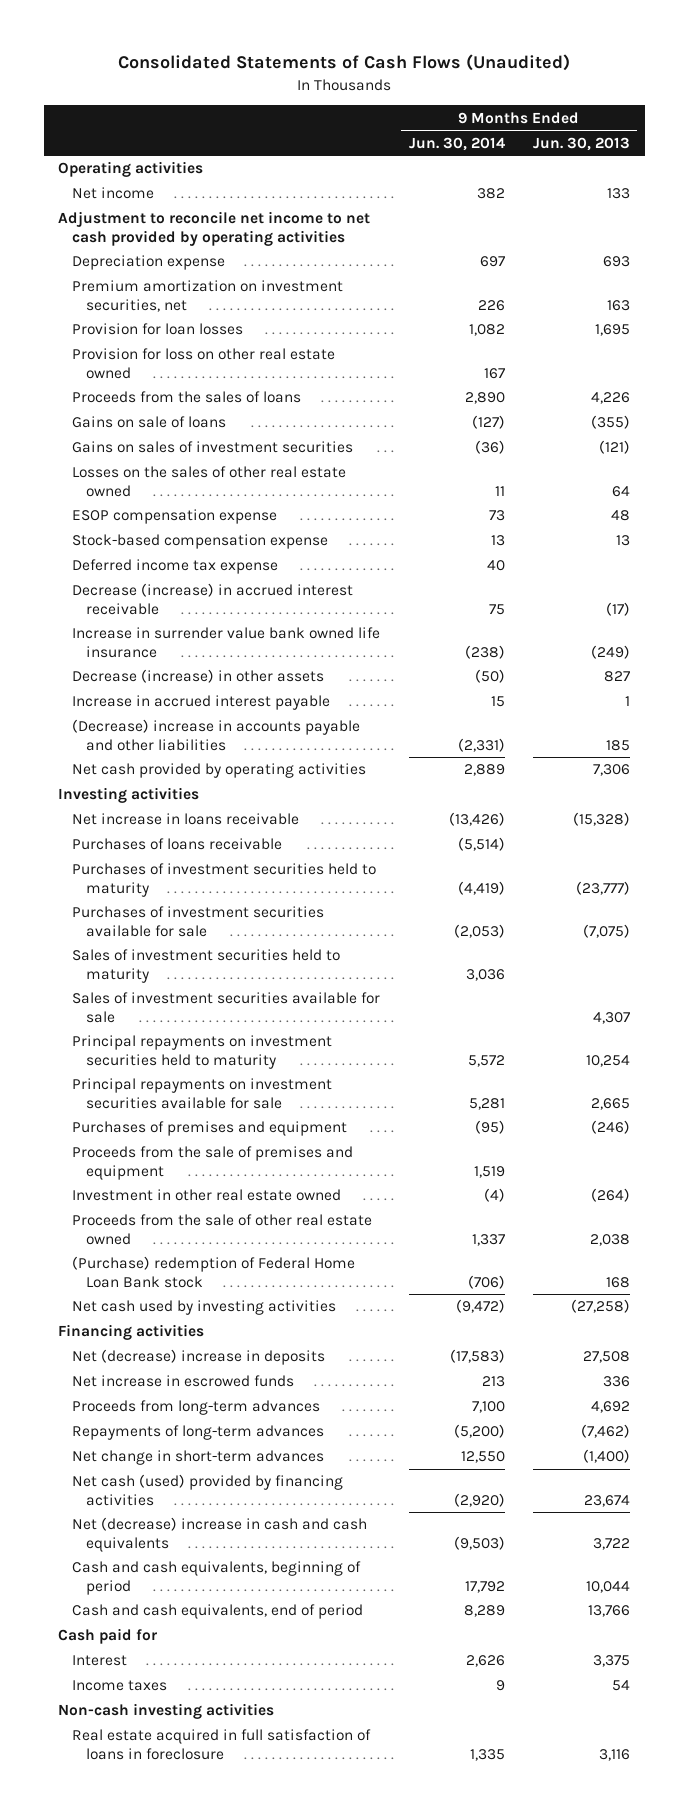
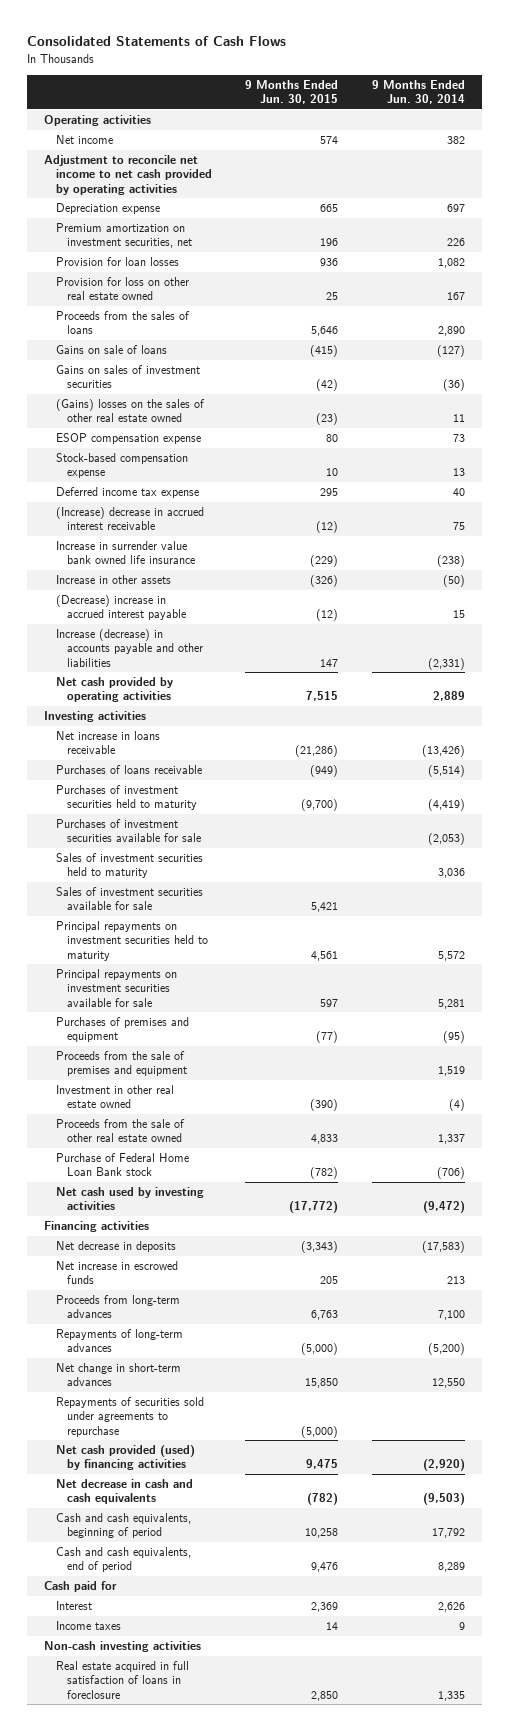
- Consolidated Statements of Cash Flows (Unaudited)
+ Consolidated Statements of Cash Flows
- | 9 Months Ended Jun. 30, 2014 | 9 Months Ended Jun. 30, 2013
+ | 9 Months Ended Jun. 30, 2015 | 9 Months Ended Jun. 30, 2014
- Losses on the sales of other real estate owned | 11 | 64
+ (Gains) losses on the sales of other real estate owned | (23) | 11
- Decrease (increase) in accrued interest receivable | 75 | (17)
+ (Increase) decrease in accrued interest receivable | (12) | 75
- Decrease (increase) in other assets | (50) | 827
- Increase in accrued interest payable | 15 | 1
- (Decrease) increase in accounts payable and other liabilities | (2,331) | 185
+ Increase in other assets | (326) | (50)
+ (Decrease) increase in accrued interest payable | (12) | 15
+ Increase (decrease) in accounts payable and other liabilities | 147 | (2,331)
- (Purchase) redemption of Federal Home Loan Bank stock | (706) | 168
+ Purchase of Federal Home Loan Bank stock | (782) | (706)
- Net (decrease) increase in deposits | (17,583) | 27,508
+ Net decrease in deposits | (3,343) | (17,583)
- Net cash (used) provided by financing activities | (2,920) | 23,674
- Net (decrease) increase in cash and cash equivalents | (9,503) | 3,722
+ Repayments of securities sold under agreements to repurchase | (5,000) |
+ Net cash provided (used) by financing activities | 9,475 | (2,920)
+ Net decrease in cash and cash equivalents | (782) | (9,503)

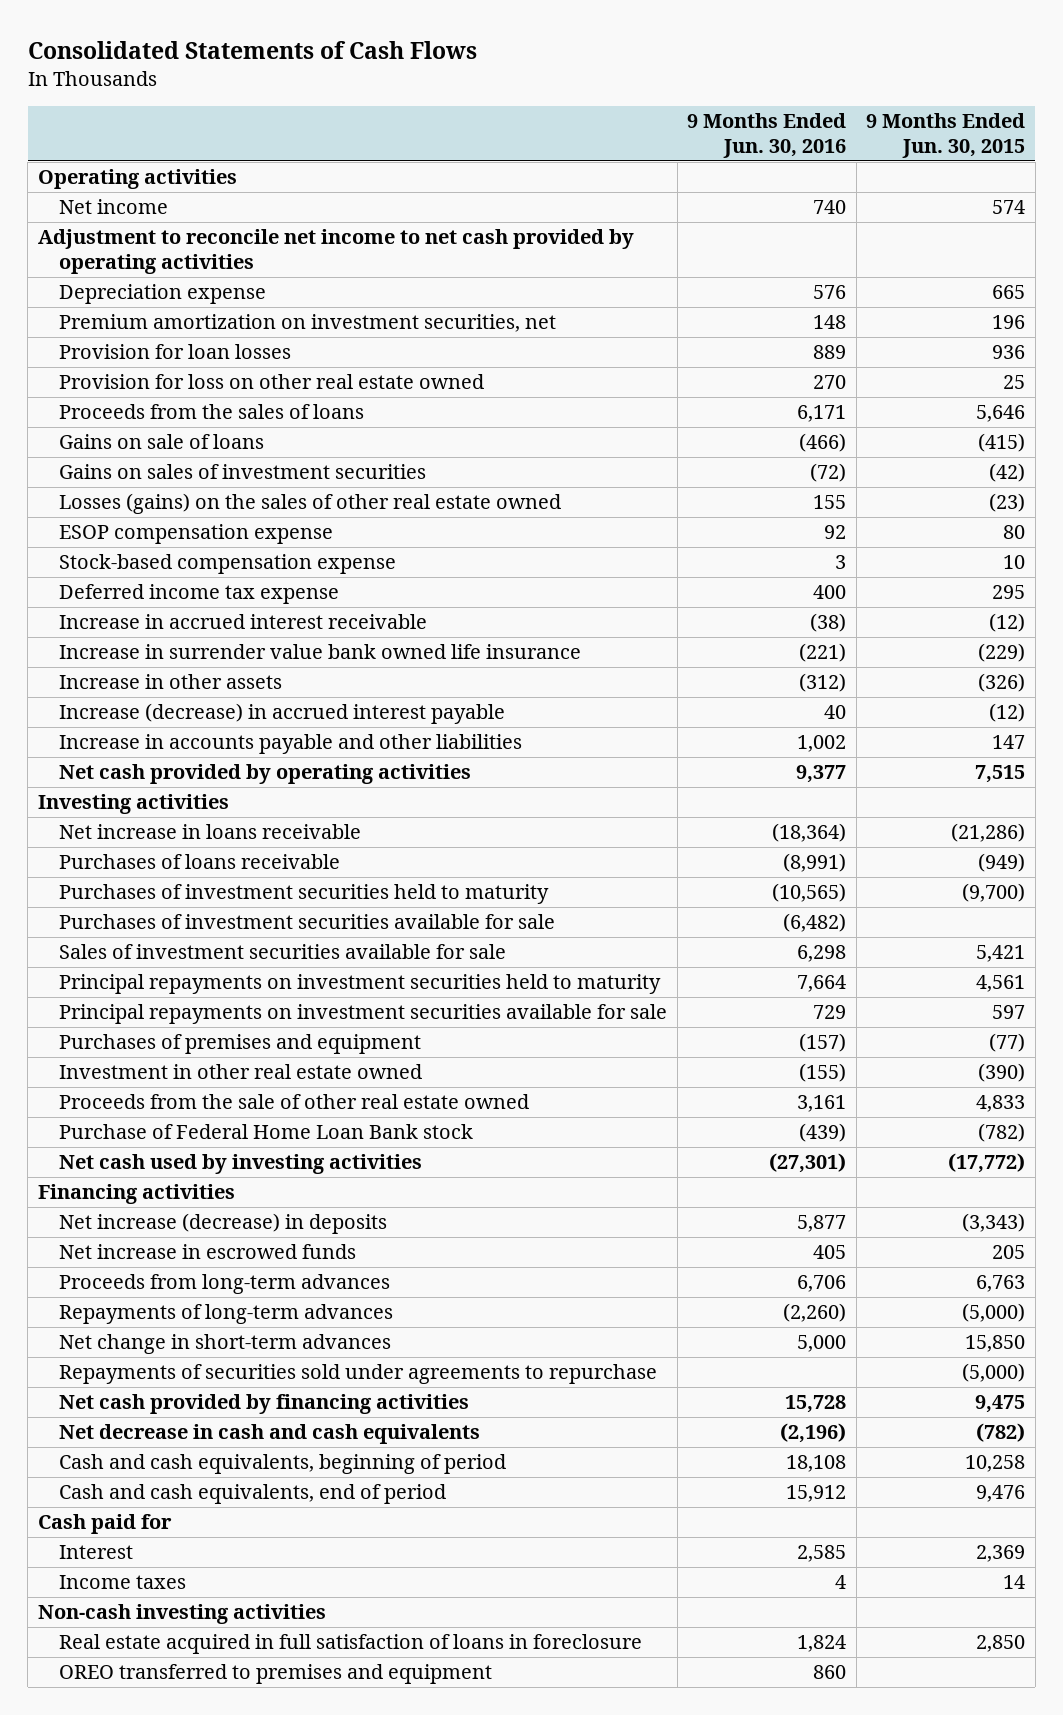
- | 9 Months Ended Jun. 30, 2015 | 9 Months Ended Jun. 30, 2014
+ | 9 Months Ended Jun. 30, 2016 | 9 Months Ended Jun. 30, 2015
- (Gains) losses on the sales of other real estate owned | (23) | 11
+ Losses (gains) on the sales of other real estate owned | 155 | (23)
- (Increase) decrease in accrued interest receivable | (12) | 75
+ Increase in accrued interest receivable | (38) | (12)
- (Decrease) increase in accrued interest payable | (12) | 15
- Increase (decrease) in accounts payable and other liabilities | 147 | (2,331)
+ Increase (decrease) in accrued interest payable | 40 | (12)
+ Increase in accounts payable and other liabilities | 1,002 | 147
- Sales of investment securities held to maturity | | 3,036
- Proceeds from the sale of premises and equipment | | 1,519
- Net decrease in deposits | (3,343) | (17,583)
+ Net increase (decrease) in deposits | 5,877 | (3,343)
- Net cash provided (used) by financing activities | 9,475 | (2,920)
+ Net cash provided by financing activities | 15,728 | 9,475
+ OREO transferred to premises and equipment | 860 |

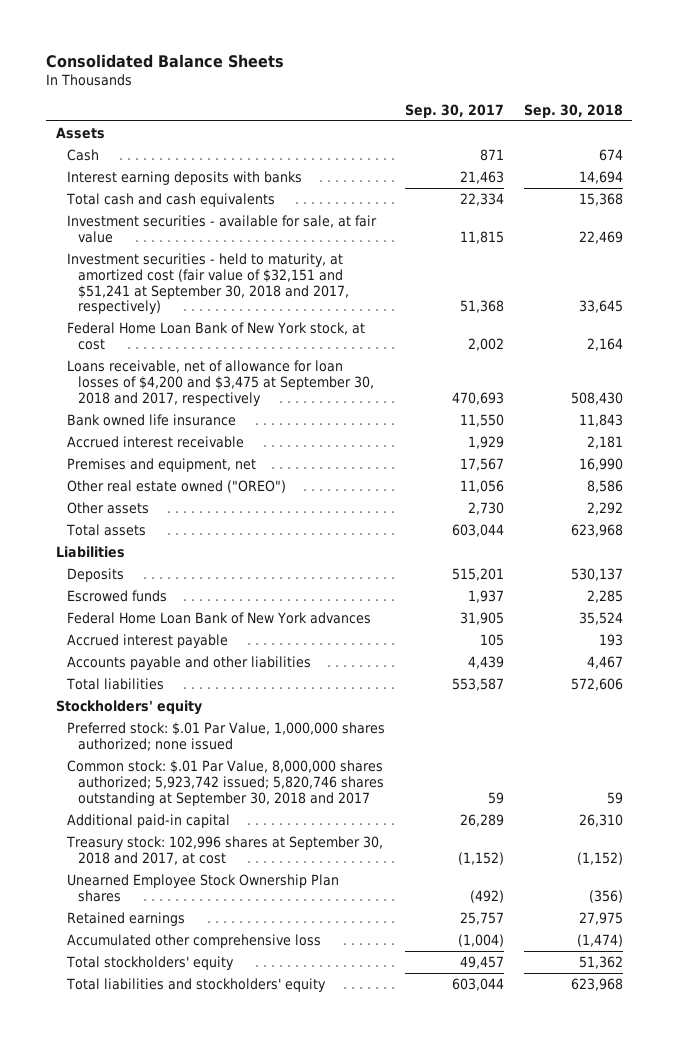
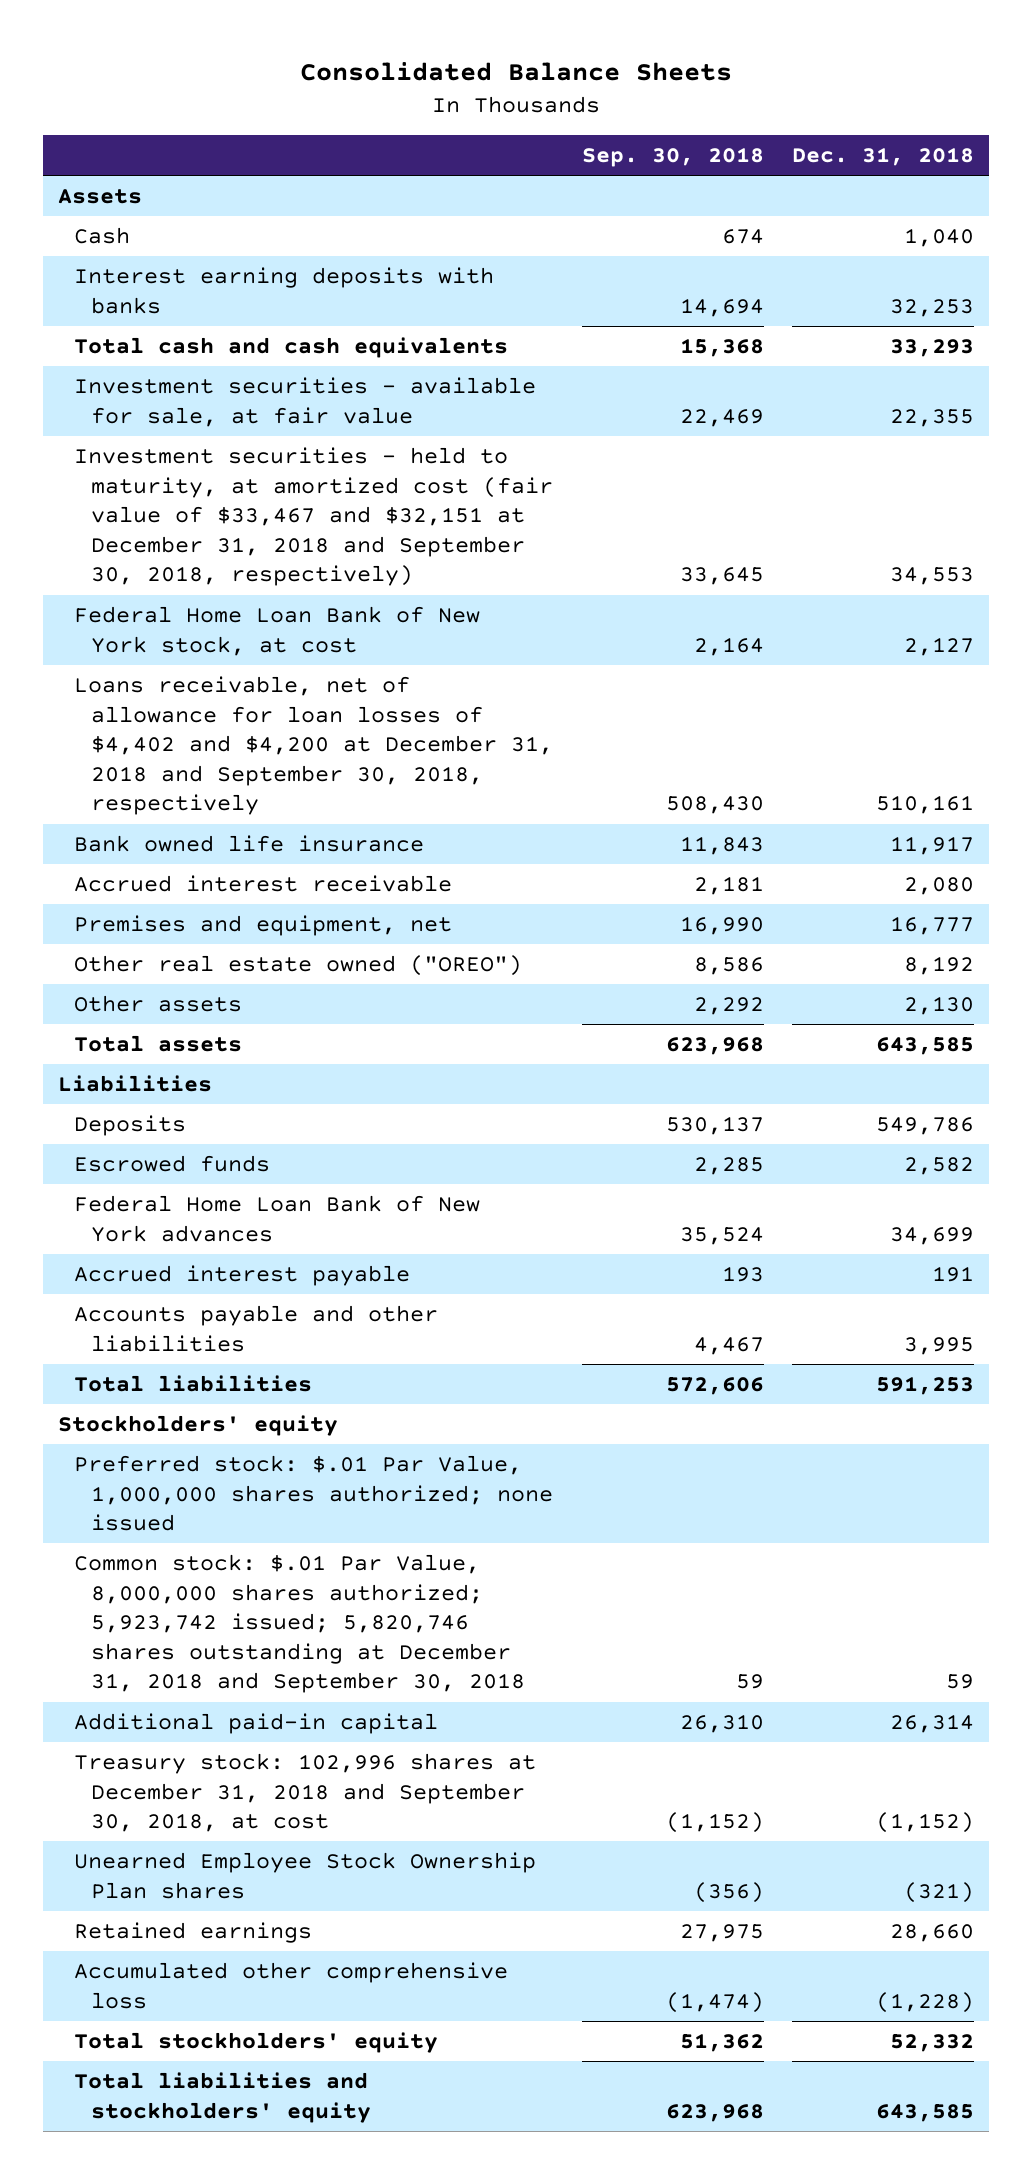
- | Sep. 30, 2017 | Sep. 30, 2018
+ | Sep. 30, 2018 | Dec. 31, 2018
- Investment securities - held to maturity, at amortized cost (fair value of $32,151 and $51,241 at September 30, 2018 and 2017, respectively) | 51,368 | 33,645
+ Investment securities - held to maturity, at amortized cost (fair value of $33,467 and $32,151 at December 31, 2018 and September 30, 2018, respectively) | 33,645 | 34,553
- Loans receivable, net of allowance for loan losses of $4,200 and $3,475 at September 30, 2018 and 2017, respectively | 470,693 | 508,430
+ Loans receivable, net of allowance for loan losses of $4,402 and $4,200 at December 31, 2018 and September 30, 2018, respectively | 508,430 | 510,161
- Common stock: $.01 Par Value, 8,000,000 shares authorized; 5,923,742 issued; 5,820,746 shares outstanding at September 30, 2018 and 2017 | 59 | 59
+ Common stock: $.01 Par Value, 8,000,000 shares authorized; 5,923,742 issued; 5,820,746 shares outstanding at December 31, 2018 and September 30, 2018 | 59 | 59
- Treasury stock: 102,996 shares at September 30, 2018 and 2017, at cost | (1,152) | (1,152)
+ Treasury stock: 102,996 shares at December 31, 2018 and September 30, 2018, at cost | (1,152) | (1,152)

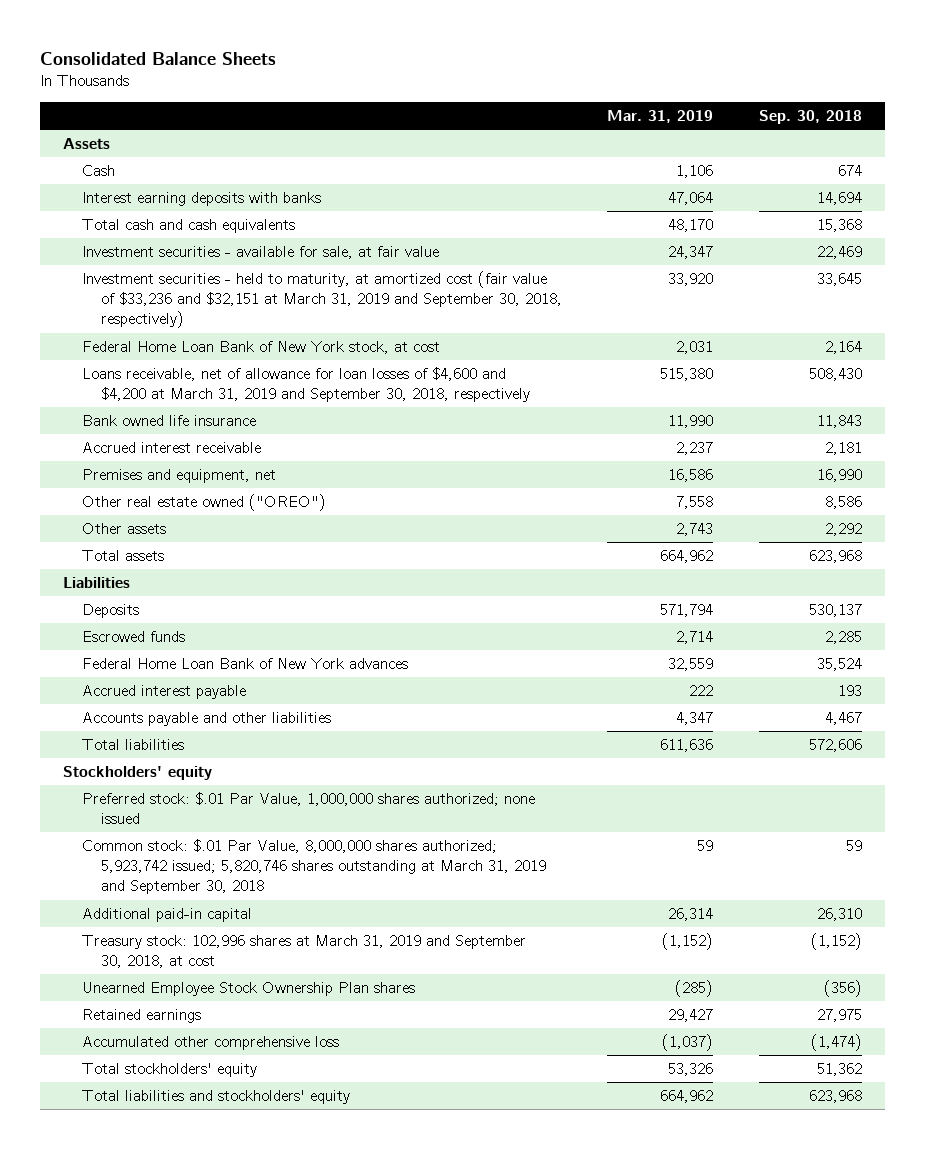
- | Sep. 30, 2018 | Dec. 31, 2018
+ | Mar. 31, 2019 | Sep. 30, 2018
- Investment securities - held to maturity, at amortized cost (fair value of $33,467 and $32,151 at December 31, 2018 and September 30, 2018, respectively) | 33,645 | 34,553
+ Investment securities - held to maturity, at amortized cost (fair value of $33,236 and $32,151 at March 31, 2019 and September 30, 2018, respectively) | 33,920 | 33,645
- Loans receivable, net of allowance for loan losses of $4,402 and $4,200 at December 31, 2018 and September 30, 2018, respectively | 508,430 | 510,161
+ Loans receivable, net of allowance for loan losses of $4,600 and $4,200 at March 31, 2019 and September 30, 2018, respectively | 515,380 | 508,430
- Common stock: $.01 Par Value, 8,000,000 shares authorized; 5,923,742 issued; 5,820,746 shares outstanding at December 31, 2018 and September 30, 2018 | 59 | 59
+ Common stock: $.01 Par Value, 8,000,000 shares authorized; 5,923,742 issued; 5,820,746 shares outstanding at March 31, 2019 and September 30, 2018 | 59 | 59
- Treasury stock: 102,996 shares at December 31, 2018 and September 30, 2018, at cost | (1,152) | (1,152)
+ Treasury stock: 102,996 shares at March 31, 2019 and September 30, 2018, at cost | (1,152) | (1,152)

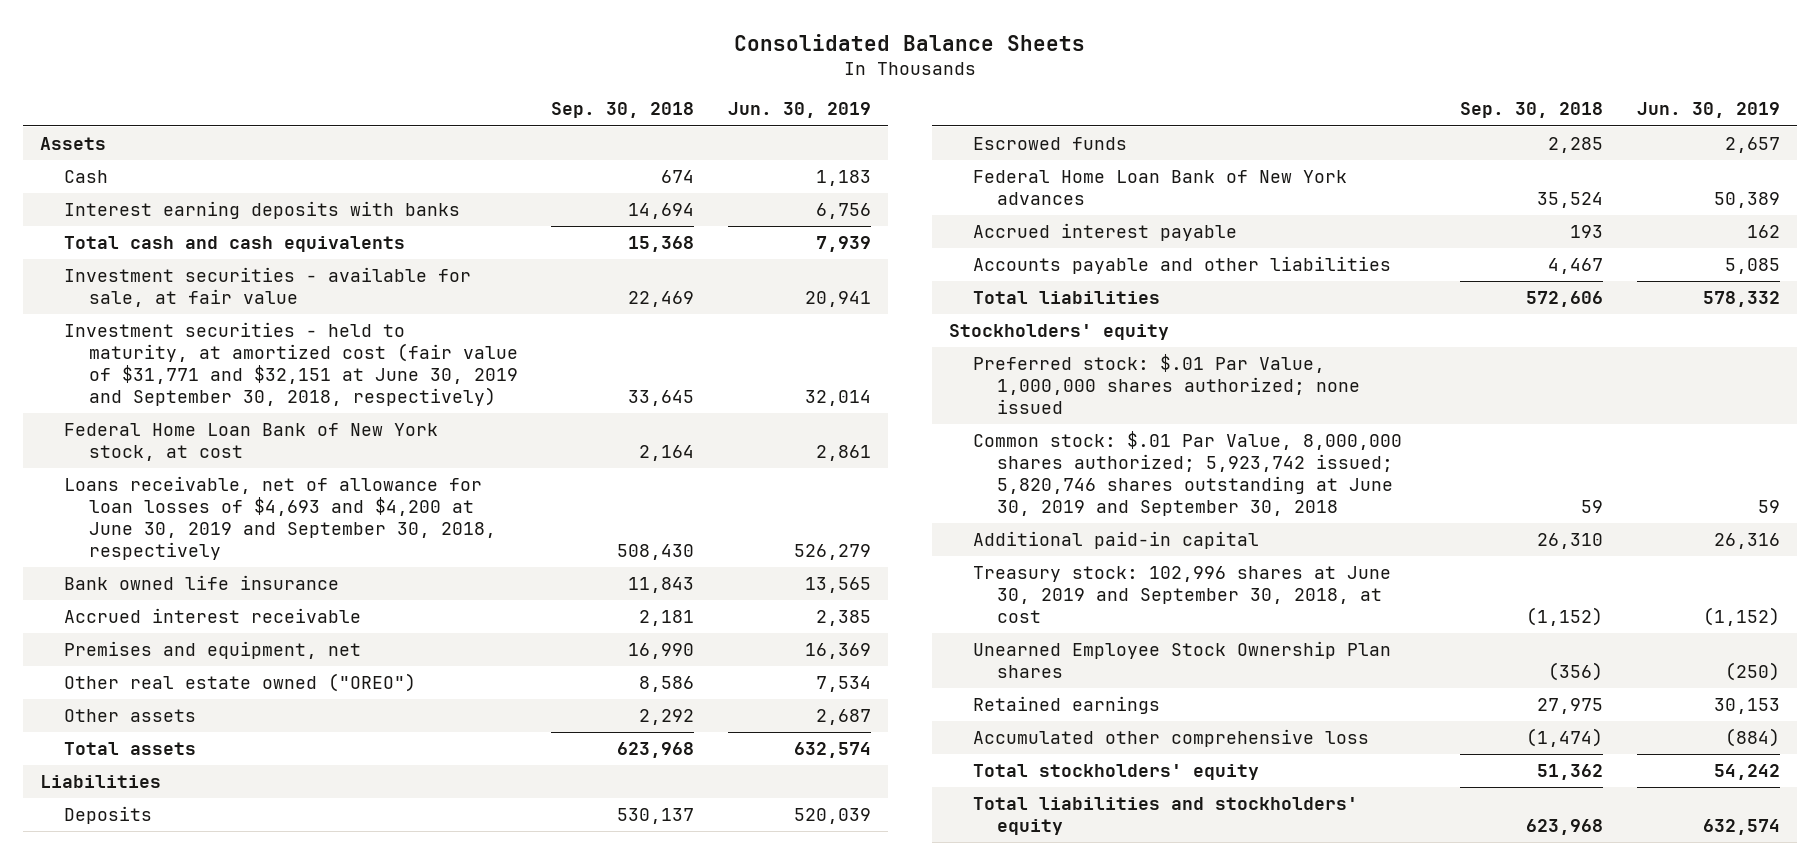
- | Mar. 31, 2019 | Sep. 30, 2018
+ | Sep. 30, 2018 | Jun. 30, 2019
- Investment securities - held to maturity, at amortized cost (fair value of $33,236 and $32,151 at March 31, 2019 and September 30, 2018, respectively) | 33,920 | 33,645
+ Investment securities - held to maturity, at amortized cost (fair value of $31,771 and $32,151 at June 30, 2019 and September 30, 2018, respectively) | 33,645 | 32,014
- Loans receivable, net of allowance for loan losses of $4,600 and $4,200 at March 31, 2019 and September 30, 2018, respectively | 515,380 | 508,430
+ Loans receivable, net of allowance for loan losses of $4,693 and $4,200 at June 30, 2019 and September 30, 2018, respectively | 508,430 | 526,279
- Common stock: $.01 Par Value, 8,000,000 shares authorized; 5,923,742 issued; 5,820,746 shares outstanding at March 31, 2019 and September 30, 2018 | 59 | 59
+ Common stock: $.01 Par Value, 8,000,000 shares authorized; 5,923,742 issued; 5,820,746 shares outstanding at June 30, 2019 and September 30, 2018 | 59 | 59
- Treasury stock: 102,996 shares at March 31, 2019 and September 30, 2018, at cost | (1,152) | (1,152)
+ Treasury stock: 102,996 shares at June 30, 2019 and September 30, 2018, at cost | (1,152) | (1,152)

